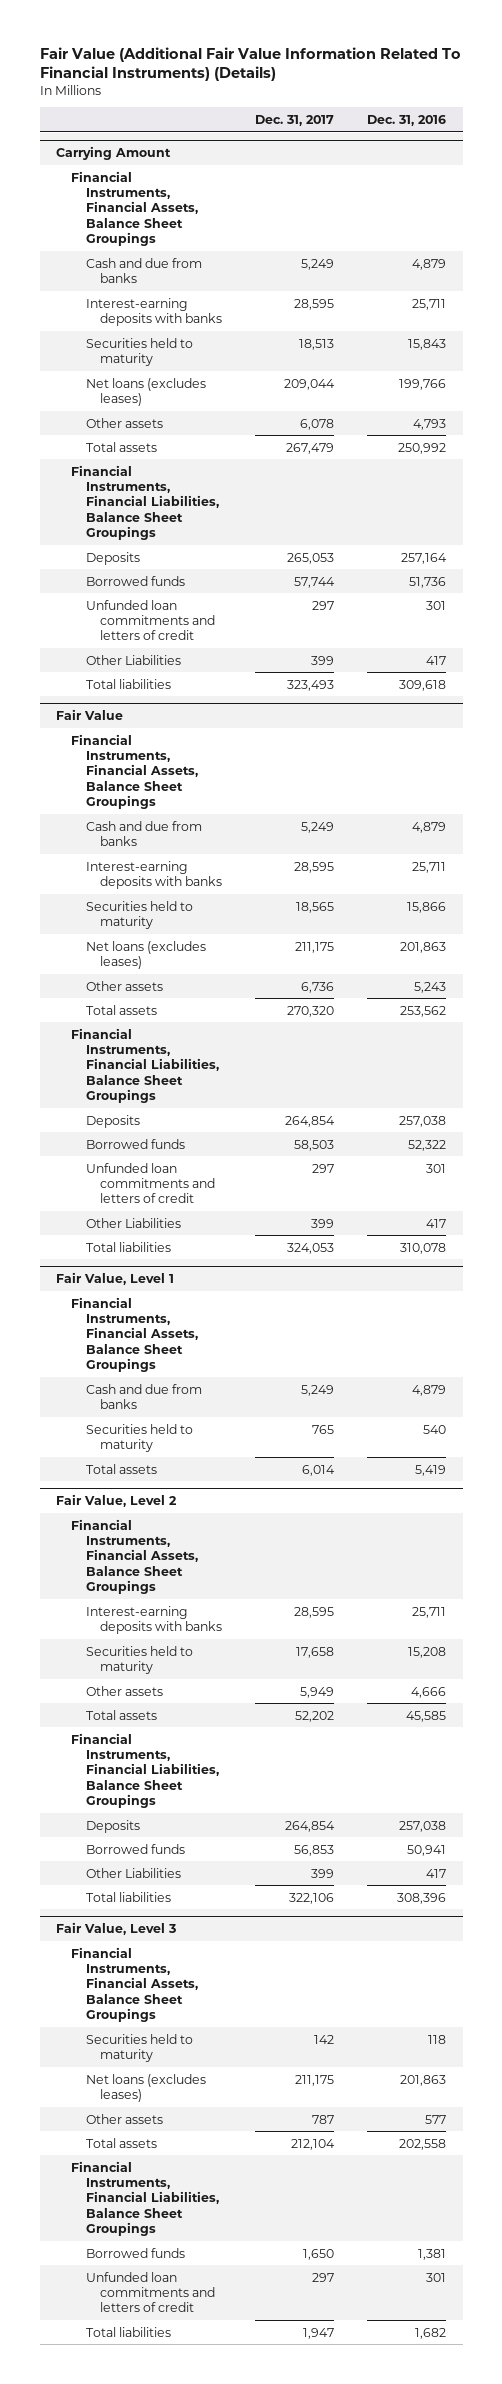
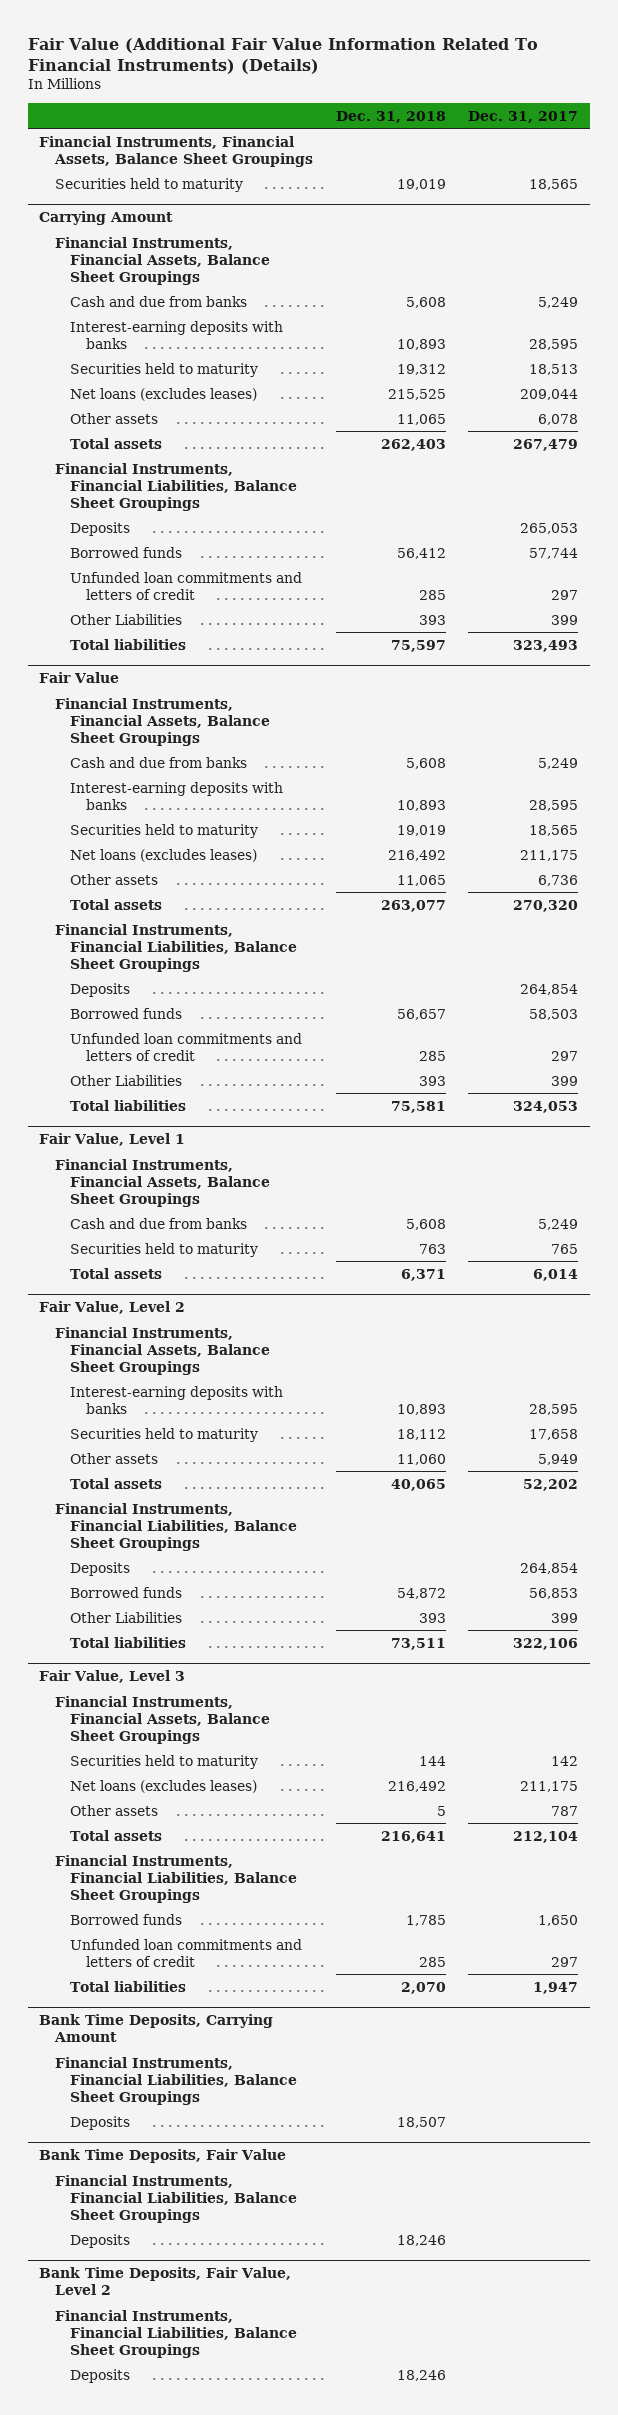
- | Dec. 31, 2017 | Dec. 31, 2016
+ | Dec. 31, 2018 | Dec. 31, 2017
+ Financial Instruments, Financial Assets, Balance Sheet Groupings
+ Securities held to maturity | 19,019 | 18,565
+ Bank Time Deposits, Carrying Amount
+ Financial Instruments, Financial Liabilities, Balance Sheet Groupings
+ Deposits | 18,507 |
+ Bank Time Deposits, Fair Value
+ Financial Instruments, Financial Liabilities, Balance Sheet Groupings
+ Deposits | 18,246 |
+ Bank Time Deposits, Fair Value, Level 2
+ Financial Instruments, Financial Liabilities, Balance Sheet Groupings
+ Deposits | 18,246 |

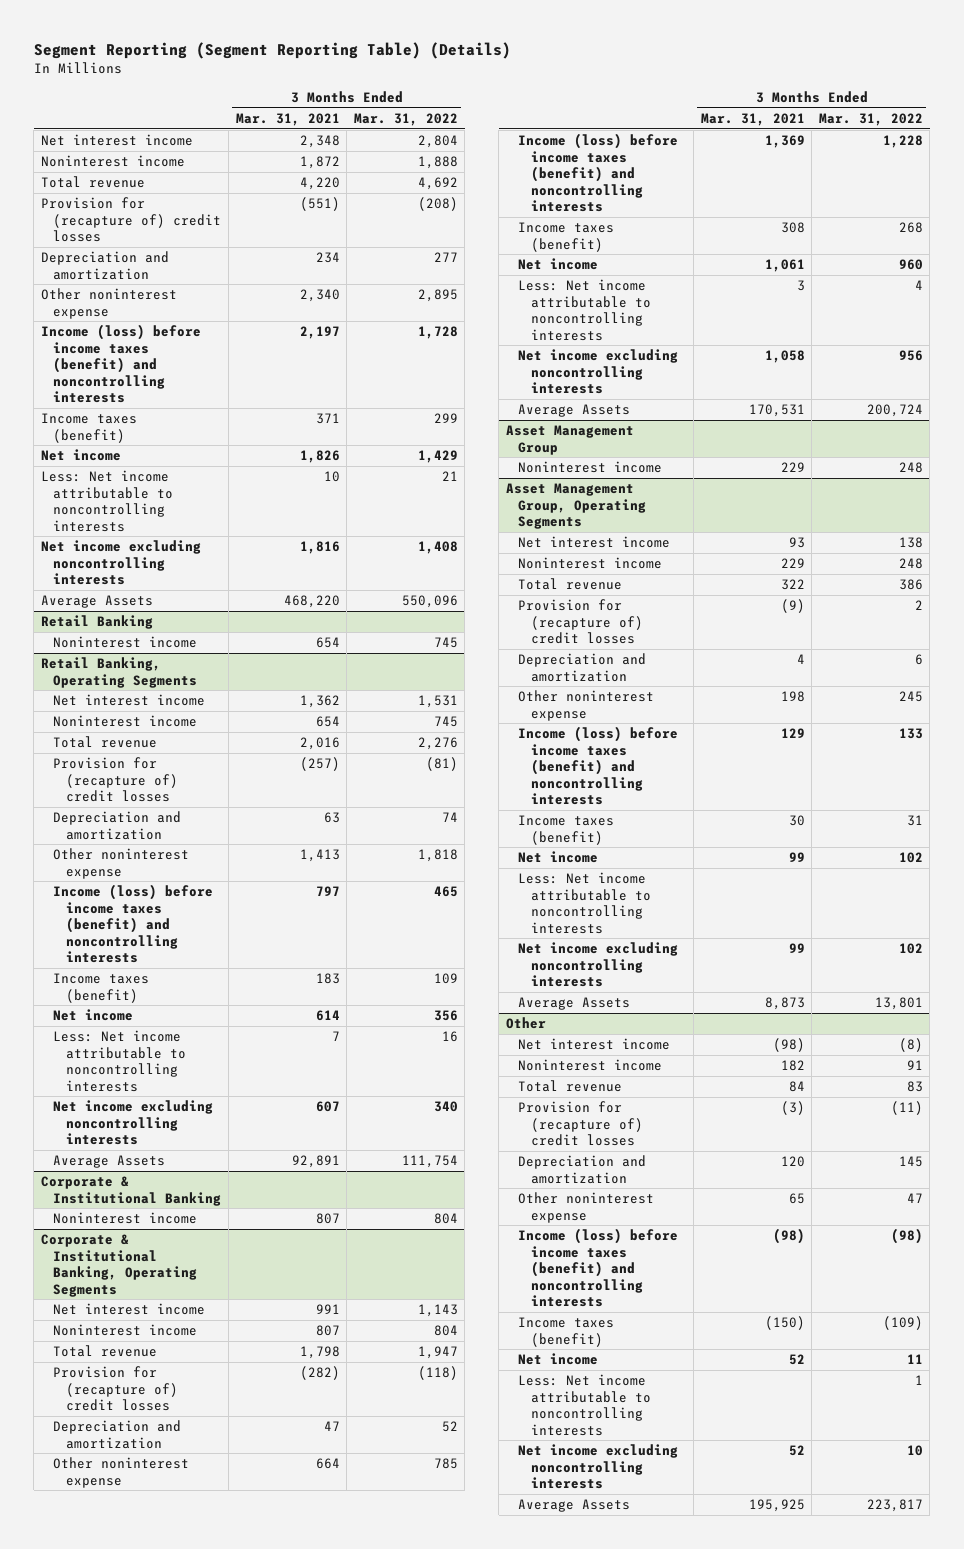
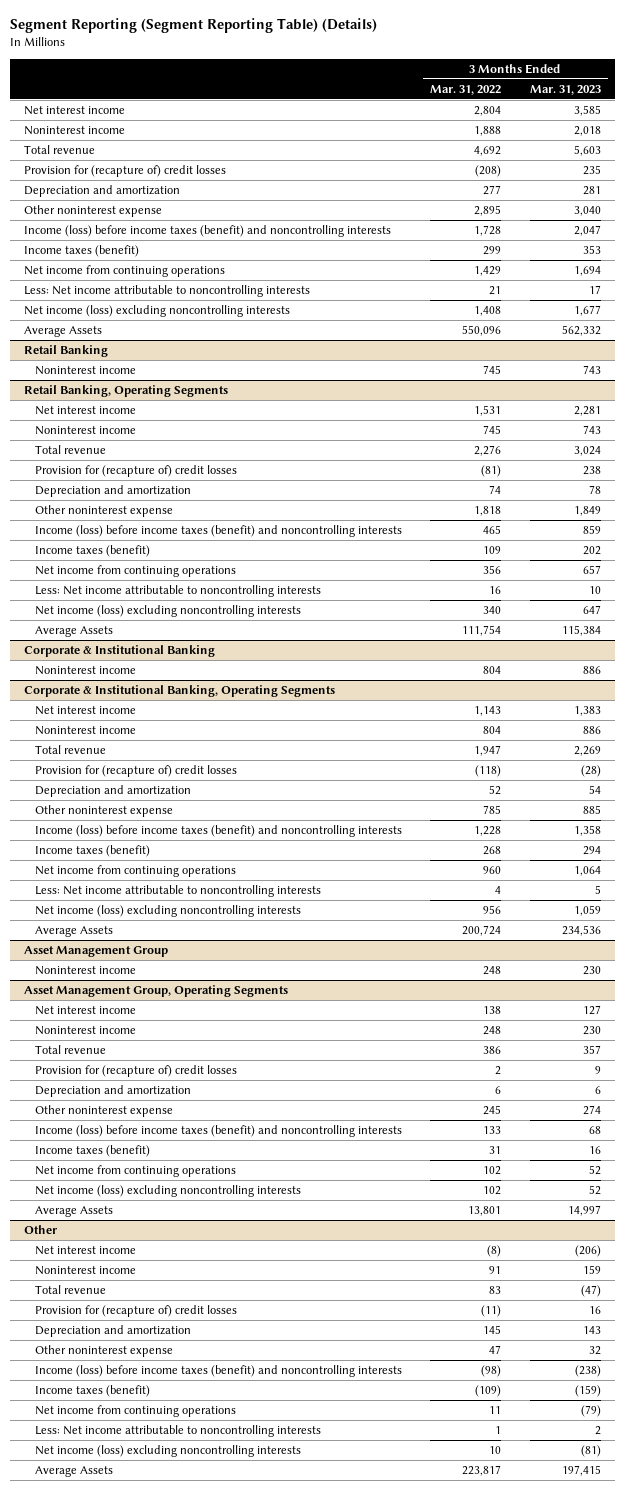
- | 3 Months Ended Mar. 31, 2021 | 3 Months Ended Mar. 31, 2022
+ | 3 Months Ended Mar. 31, 2022 | 3 Months Ended Mar. 31, 2023
- Net income | 1,826 | 1,429
+ Net income from continuing operations | 1,429 | 1,694
- Net income excluding noncontrolling interests | 1,816 | 1,408
+ Net income (loss) excluding noncontrolling interests | 1,408 | 1,677
@ Retail Banking, Operating Segments
- Net income | 614 | 356
+ Net income from continuing operations | 356 | 657
- Net income excluding noncontrolling interests | 607 | 340
+ Net income (loss) excluding noncontrolling interests | 340 | 647
@ Corporate & Institutional Banking, Operating Segments
- Net income | 1,061 | 960
+ Net income from continuing operations | 960 | 1,064
- Net income excluding noncontrolling interests | 1,058 | 956
+ Net income (loss) excluding noncontrolling interests | 956 | 1,059
@ Asset Management Group, Operating Segments
- Net income | 99 | 102
- Less: Net income attributable to noncontrolling interests
- Net income excluding noncontrolling interests | 99 | 102
+ Net income from continuing operations | 102 | 52
+ Net income (loss) excluding noncontrolling interests | 102 | 52
@ Other
- Net income | 52 | 11
+ Net income from continuing operations | 11 | (79)
- Net income excluding noncontrolling interests | 52 | 10
+ Net income (loss) excluding noncontrolling interests | 10 | (81)

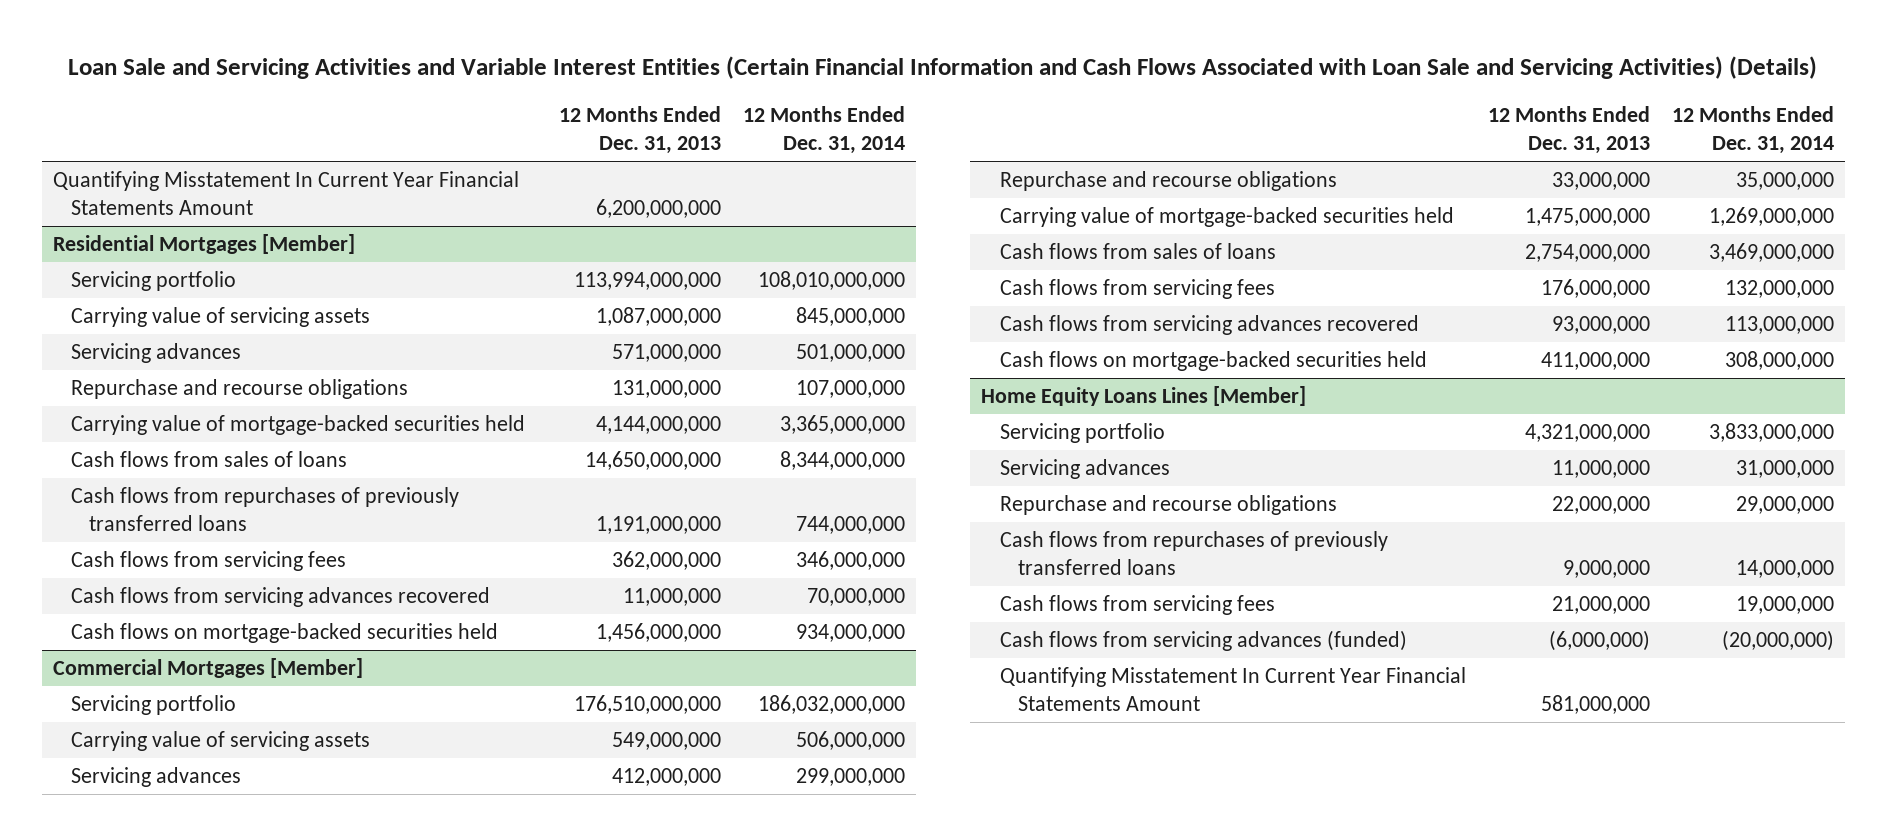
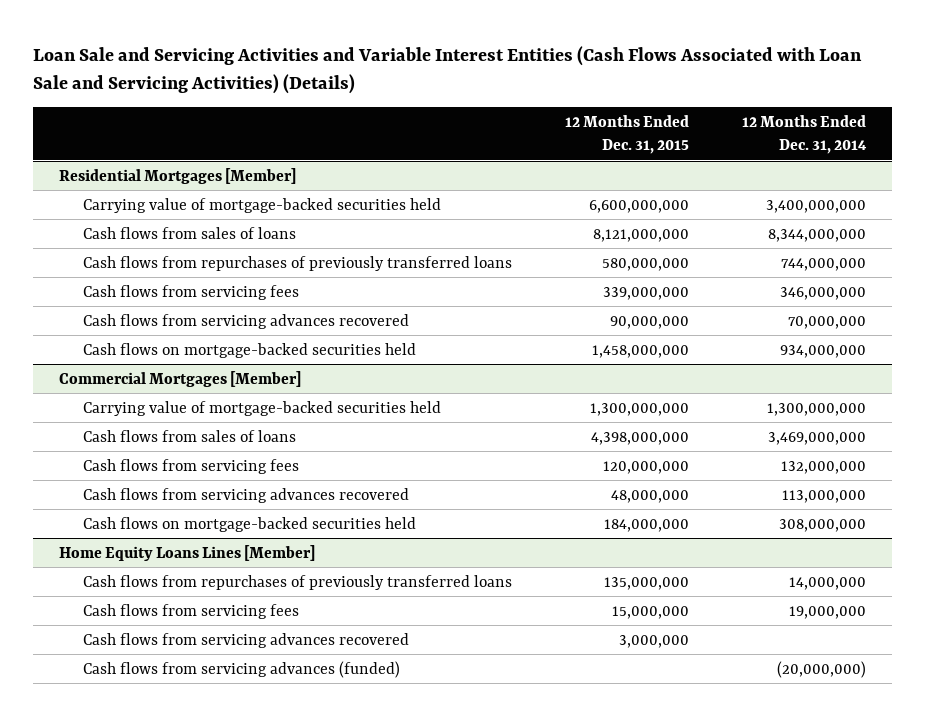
- Loan Sale and Servicing Activities and Variable Interest Entities (Certain Financial Information and Cash Flows Associated with Loan Sale and Servicing Activities) (Details)
+ Loan Sale and Servicing Activities and Variable Interest Entities (Cash Flows Associated with Loan Sale and Servicing Activities) (Details)
- | 12 Months Ended Dec. 31, 2013 | 12 Months Ended Dec. 31, 2014
+ | 12 Months Ended Dec. 31, 2015 | 12 Months Ended Dec. 31, 2014
- Quantifying Misstatement In Current Year Financial Statements Amount | 6,200,000,000 |
@ Residential Mortgages [Member]
- Servicing portfolio | 113,994,000,000 | 108,010,000,000
- Carrying value of servicing assets | 1,087,000,000 | 845,000,000
- Servicing advances | 571,000,000 | 501,000,000
- Repurchase and recourse obligations | 131,000,000 | 107,000,000
- Carrying value of mortgage-backed securities held | 4,144,000,000 | 3,365,000,000
+ Carrying value of mortgage-backed securities held | 6,600,000,000 | 3,400,000,000
@ Commercial Mortgages [Member]
- Servicing portfolio | 176,510,000,000 | 186,032,000,000
- Carrying value of servicing assets | 549,000,000 | 506,000,000
- Servicing advances | 412,000,000 | 299,000,000
- Repurchase and recourse obligations | 33,000,000 | 35,000,000
- Carrying value of mortgage-backed securities held | 1,475,000,000 | 1,269,000,000
+ Carrying value of mortgage-backed securities held | 1,300,000,000 | 1,300,000,000
@ Home Equity Loans Lines [Member]
- Servicing portfolio | 4,321,000,000 | 3,833,000,000
- Servicing advances | 11,000,000 | 31,000,000
- Repurchase and recourse obligations | 22,000,000 | 29,000,000
+ Cash flows from servicing advances recovered | 3,000,000 |
- Quantifying Misstatement In Current Year Financial Statements Amount | 581,000,000 |

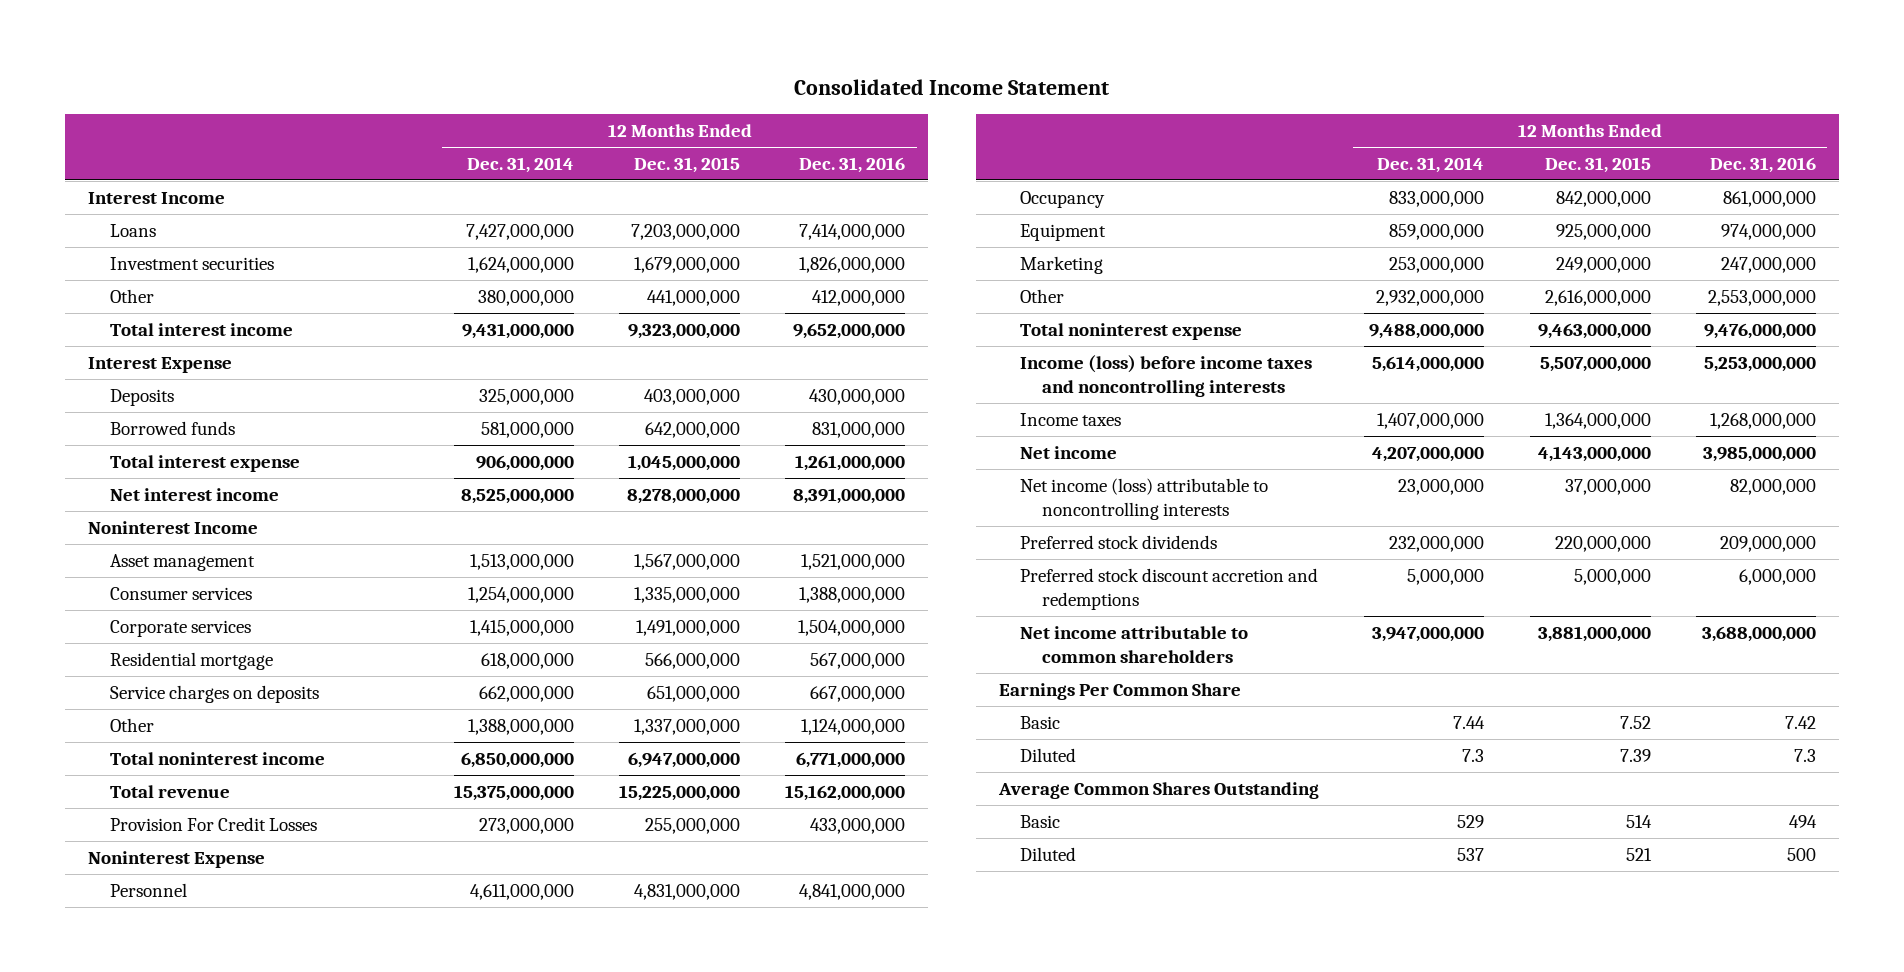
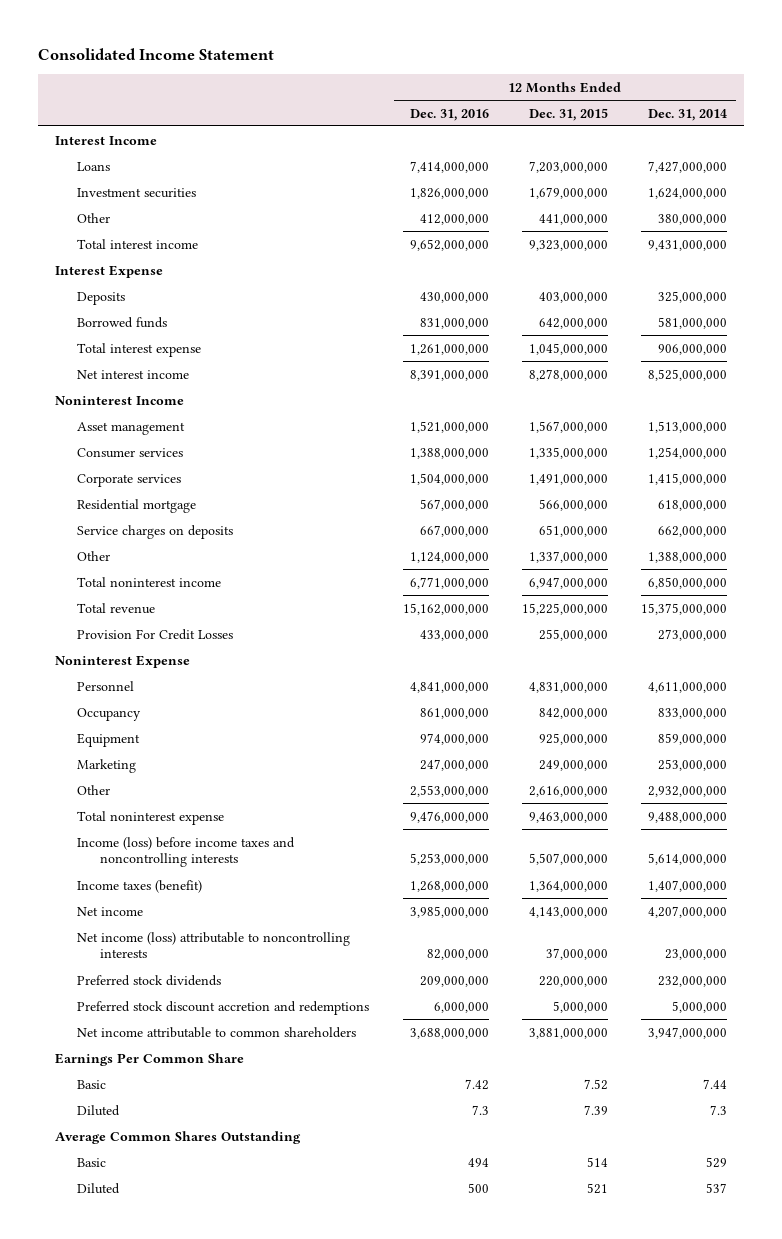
- | 12 Months Ended Dec. 31, 2014 | 12 Months Ended Dec. 31, 2015 | 12 Months Ended Dec. 31, 2016
+ | 12 Months Ended Dec. 31, 2016 | 12 Months Ended Dec. 31, 2015 | 12 Months Ended Dec. 31, 2014
- Income taxes | 1,407,000,000 | 1,364,000,000 | 1,268,000,000
+ Income taxes (benefit) | 1,268,000,000 | 1,364,000,000 | 1,407,000,000

